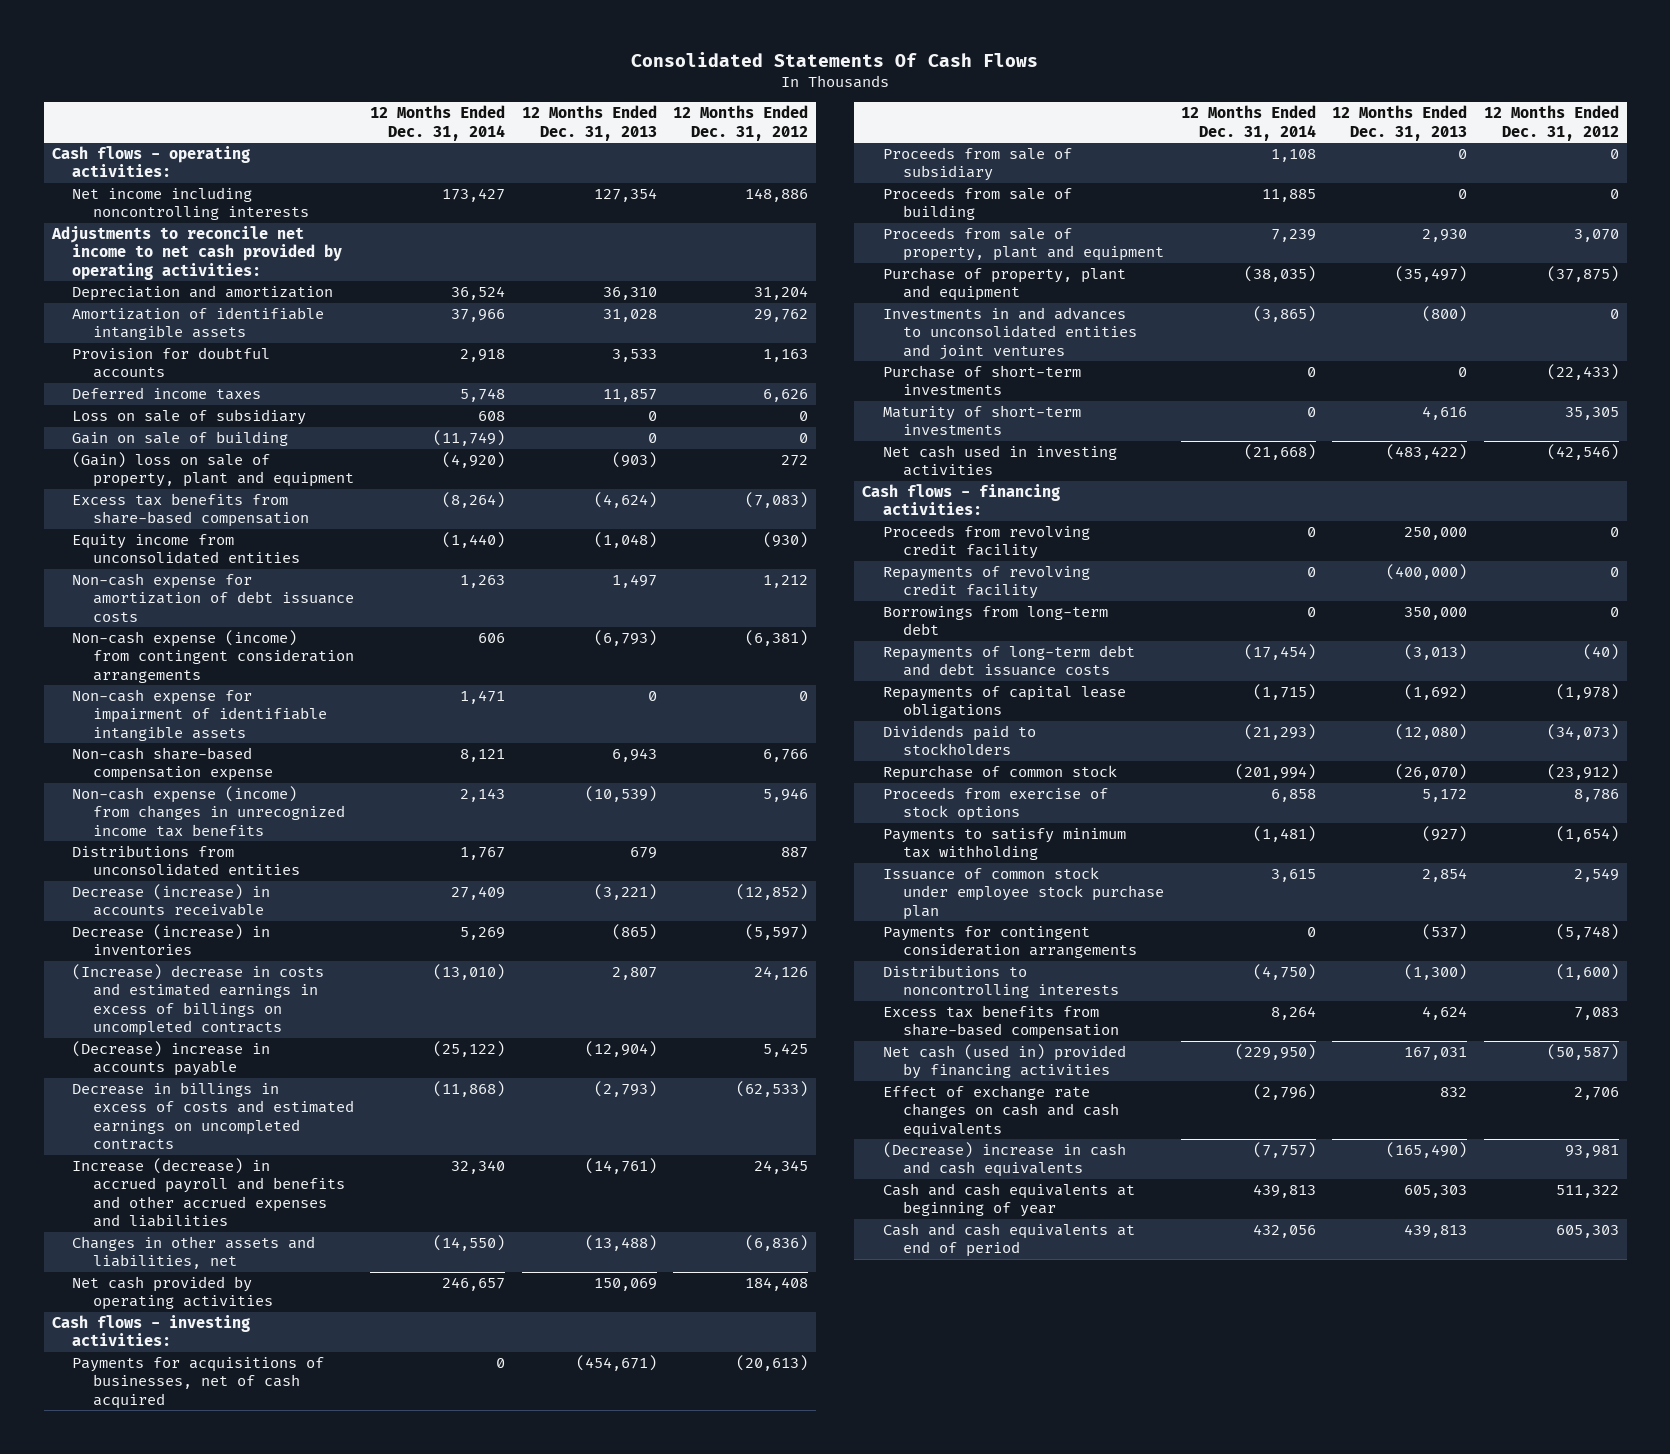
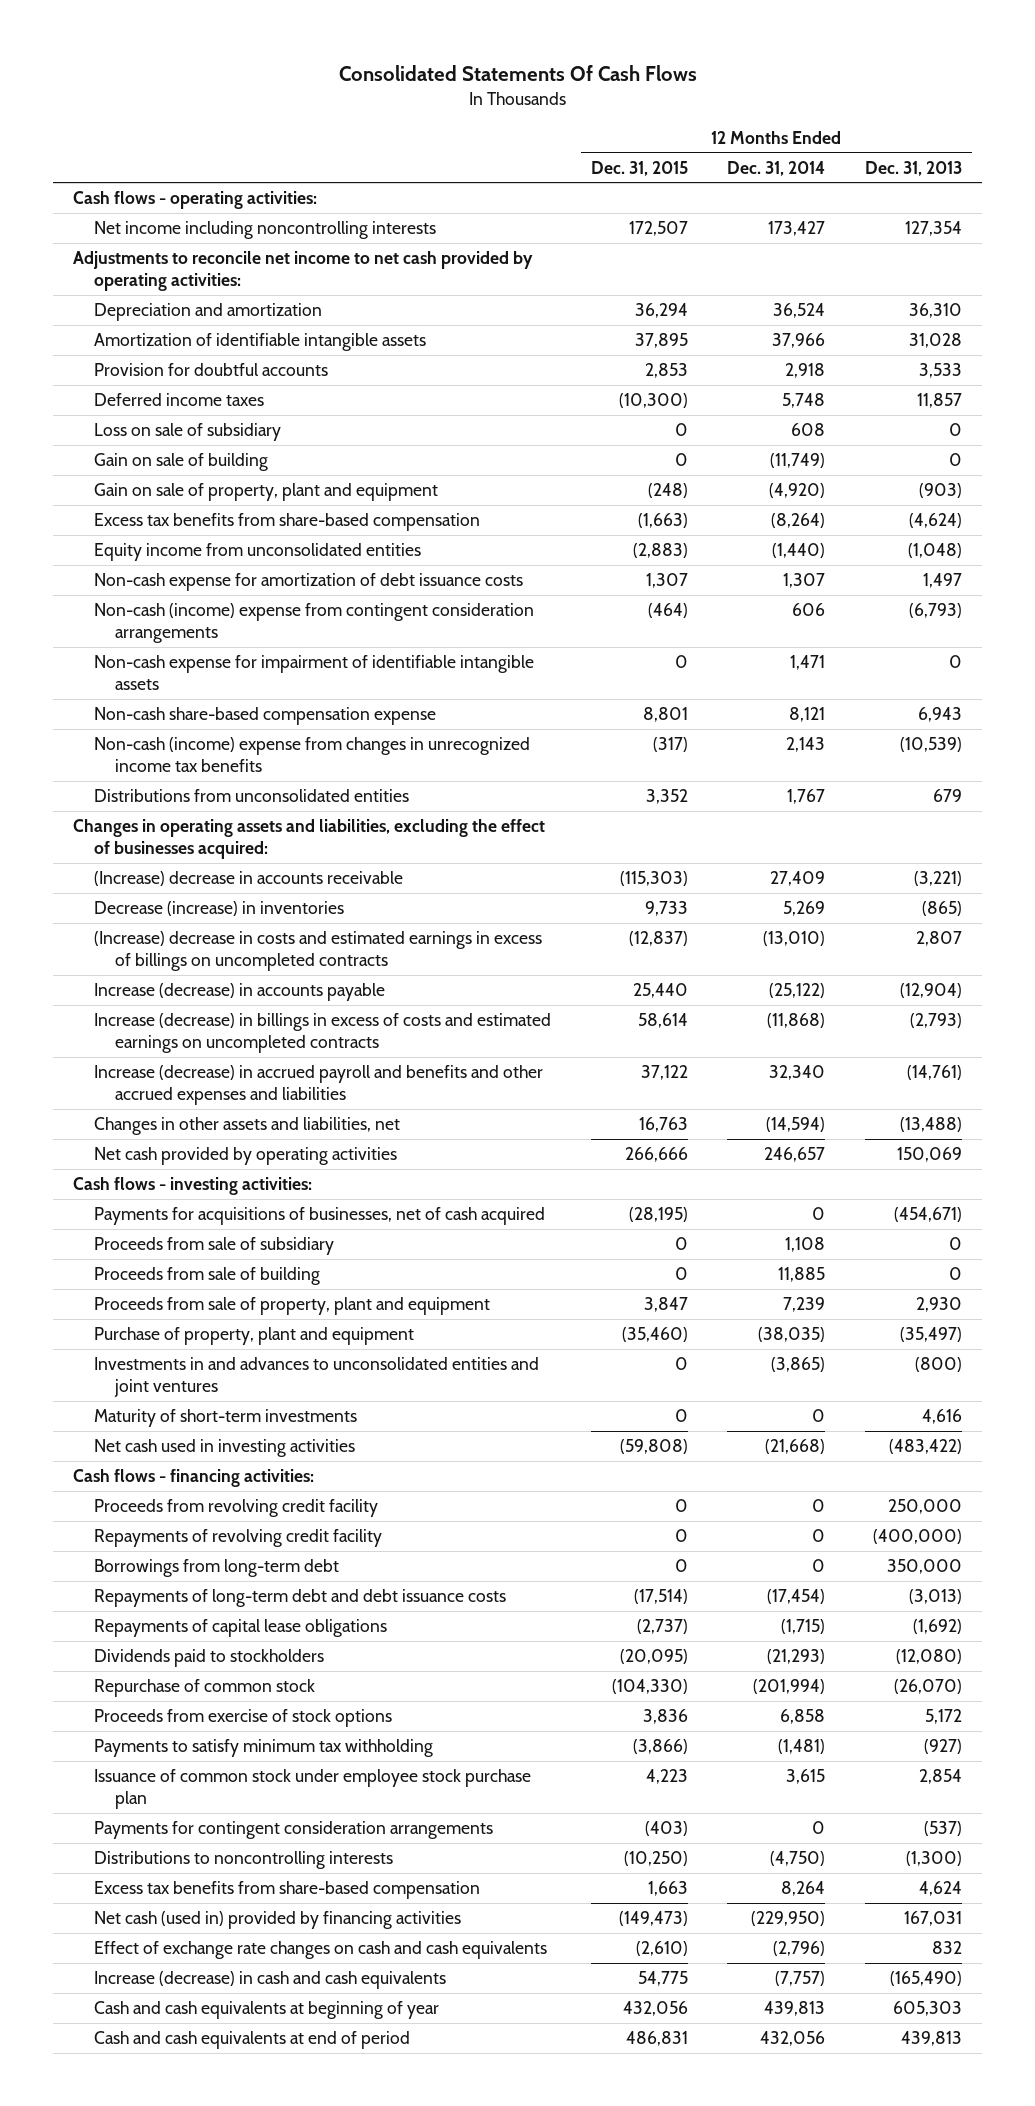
- | 12 Months Ended Dec. 31, 2014 | 12 Months Ended Dec. 31, 2013 | 12 Months Ended Dec. 31, 2012
+ | 12 Months Ended Dec. 31, 2015 | 12 Months Ended Dec. 31, 2014 | 12 Months Ended Dec. 31, 2013
- (Gain) loss on sale of property, plant and equipment | (4,920) | (903) | 272
+ Gain on sale of property, plant and equipment | (248) | (4,920) | (903)
- Non-cash expense for amortization of debt issuance costs | 1,263 | 1,497 | 1,212
- Non-cash expense (income) from contingent consideration arrangements | 606 | (6,793) | (6,381)
+ Non-cash expense for amortization of debt issuance costs | 1,307 | 1,307 | 1,497
+ Non-cash (income) expense from contingent consideration arrangements | (464) | 606 | (6,793)
- Non-cash expense (income) from changes in unrecognized income tax benefits | 2,143 | (10,539) | 5,946
+ Non-cash (income) expense from changes in unrecognized income tax benefits | (317) | 2,143 | (10,539)
- Decrease (increase) in accounts receivable | 27,409 | (3,221) | (12,852)
+ Changes in operating assets and liabilities, excluding the effect of businesses acquired:
+ (Increase) decrease in accounts receivable | (115,303) | 27,409 | (3,221)
- (Decrease) increase in accounts payable | (25,122) | (12,904) | 5,425
- Decrease in billings in excess of costs and estimated earnings on uncompleted contracts | (11,868) | (2,793) | (62,533)
+ Increase (decrease) in accounts payable | 25,440 | (25,122) | (12,904)
+ Increase (decrease) in billings in excess of costs and estimated earnings on uncompleted contracts | 58,614 | (11,868) | (2,793)
- Changes in other assets and liabilities, net | (14,550) | (13,488) | (6,836)
+ Changes in other assets and liabilities, net | 16,763 | (14,594) | (13,488)
- Purchase of short-term investments | 0 | 0 | (22,433)
- (Decrease) increase in cash and cash equivalents | (7,757) | (165,490) | 93,981
+ Increase (decrease) in cash and cash equivalents | 54,775 | (7,757) | (165,490)

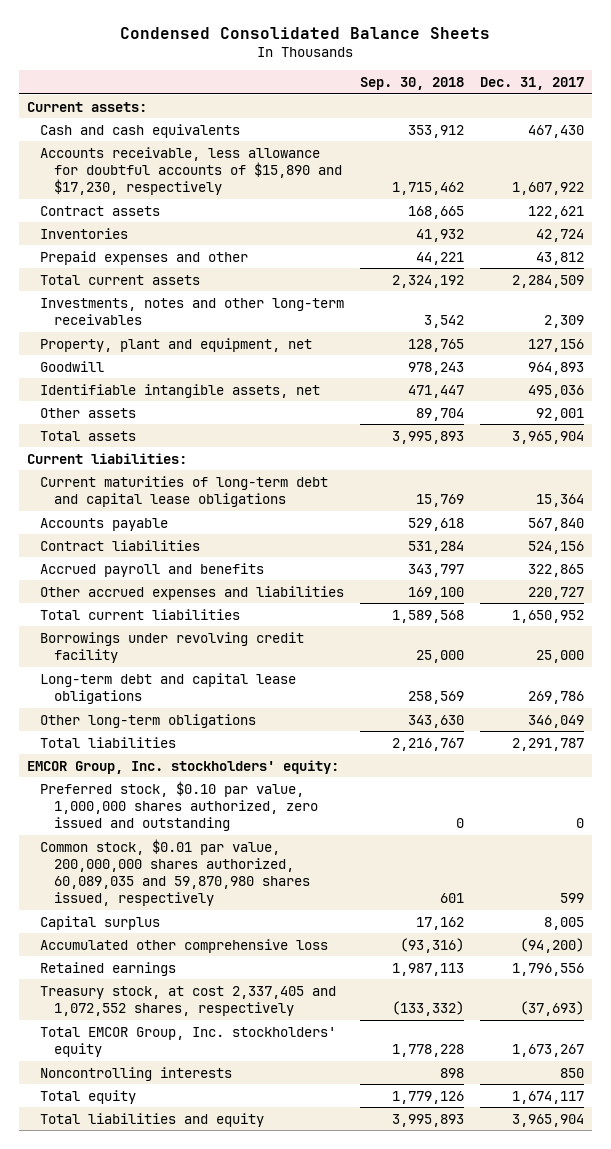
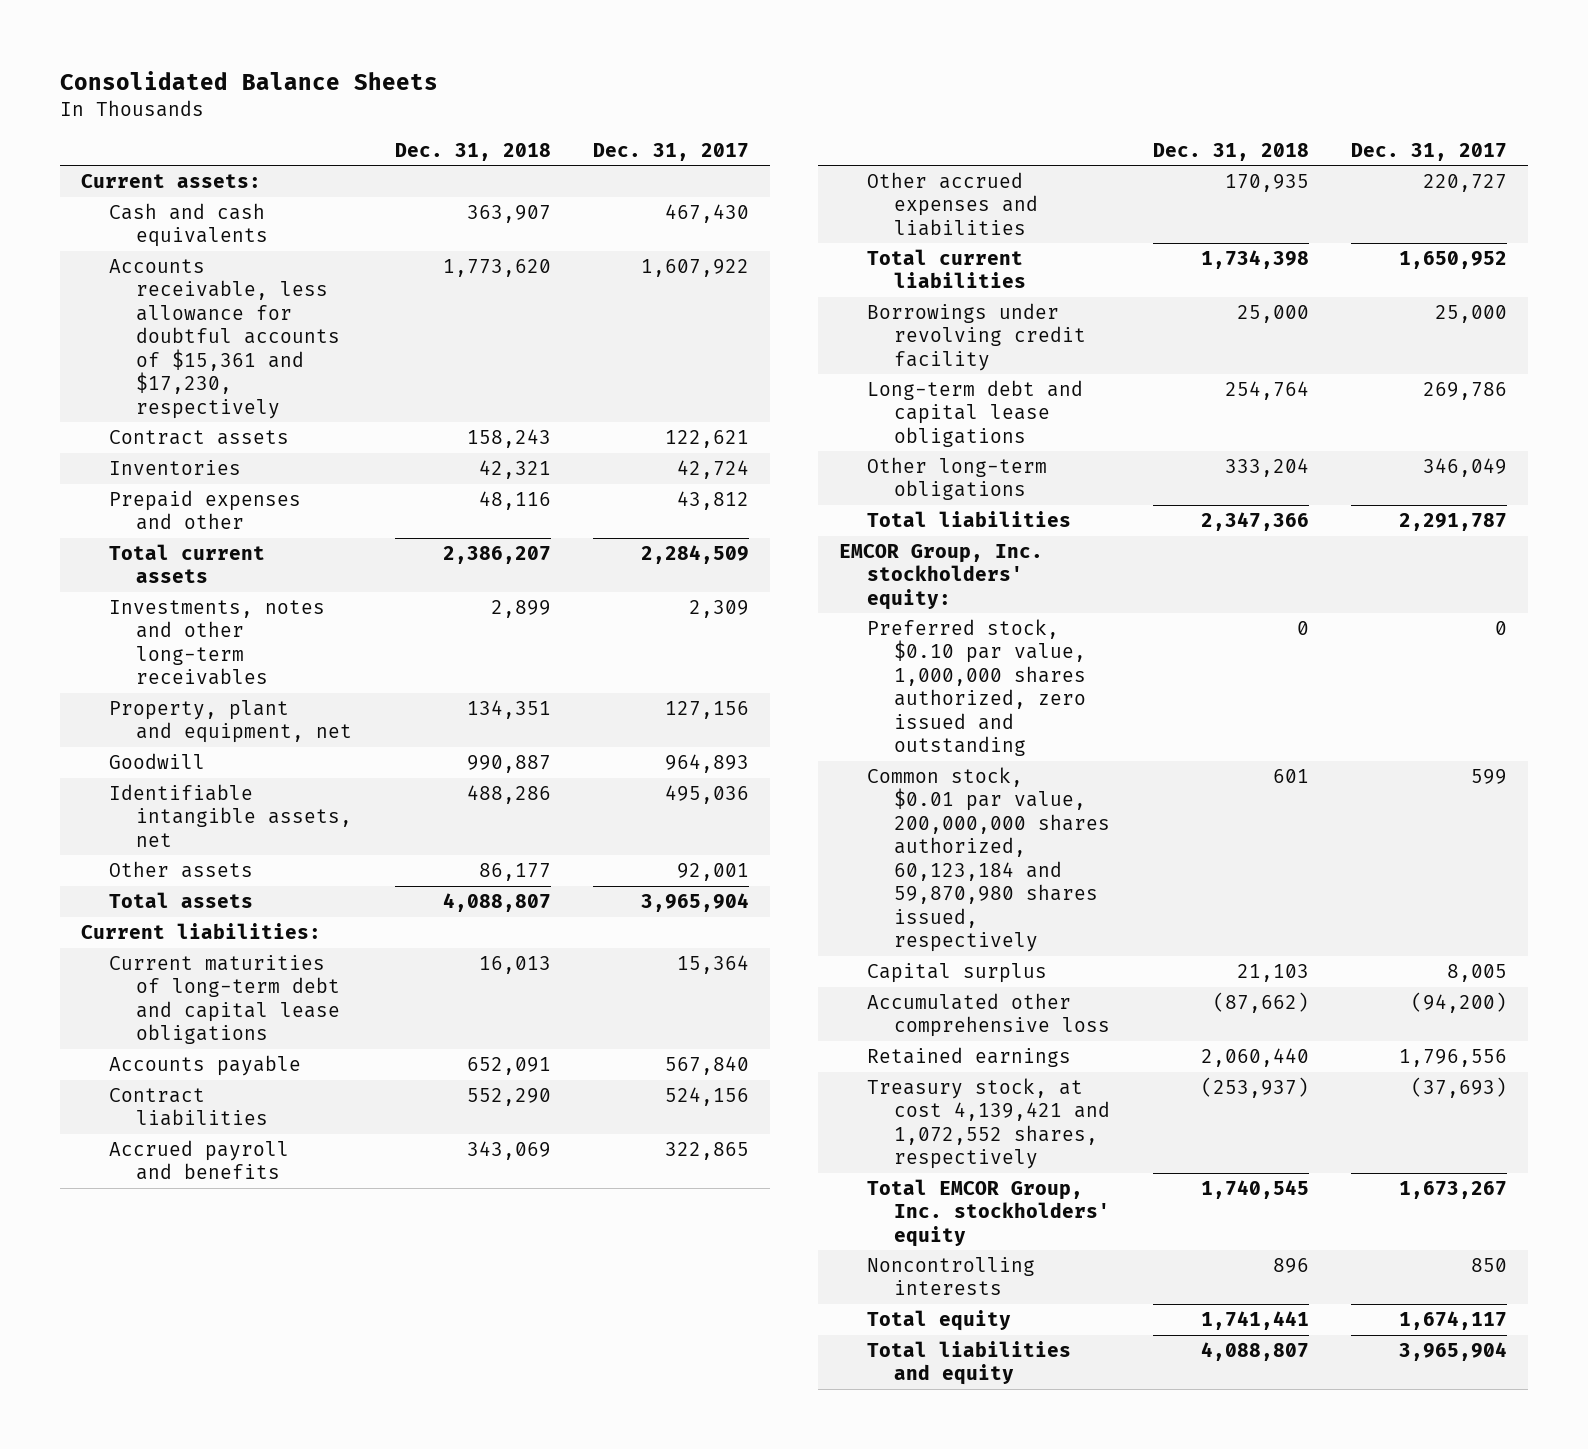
- Condensed Consolidated Balance Sheets
+ Consolidated Balance Sheets
- | Sep. 30, 2018 | Dec. 31, 2017
+ | Dec. 31, 2018 | Dec. 31, 2017
- Accounts receivable, less allowance for doubtful accounts of $15,890 and $17,230, respectively | 1,715,462 | 1,607,922
+ Accounts receivable, less allowance for doubtful accounts of $15,361 and $17,230, respectively | 1,773,620 | 1,607,922
- Common stock, $0.01 par value, 200,000,000 shares authorized, 60,089,035 and 59,870,980 shares issued, respectively | 601 | 599
+ Common stock, $0.01 par value, 200,000,000 shares authorized, 60,123,184 and 59,870,980 shares issued, respectively | 601 | 599
- Treasury stock, at cost 2,337,405 and 1,072,552 shares, respectively | (133,332) | (37,693)
+ Treasury stock, at cost 4,139,421 and 1,072,552 shares, respectively | (253,937) | (37,693)

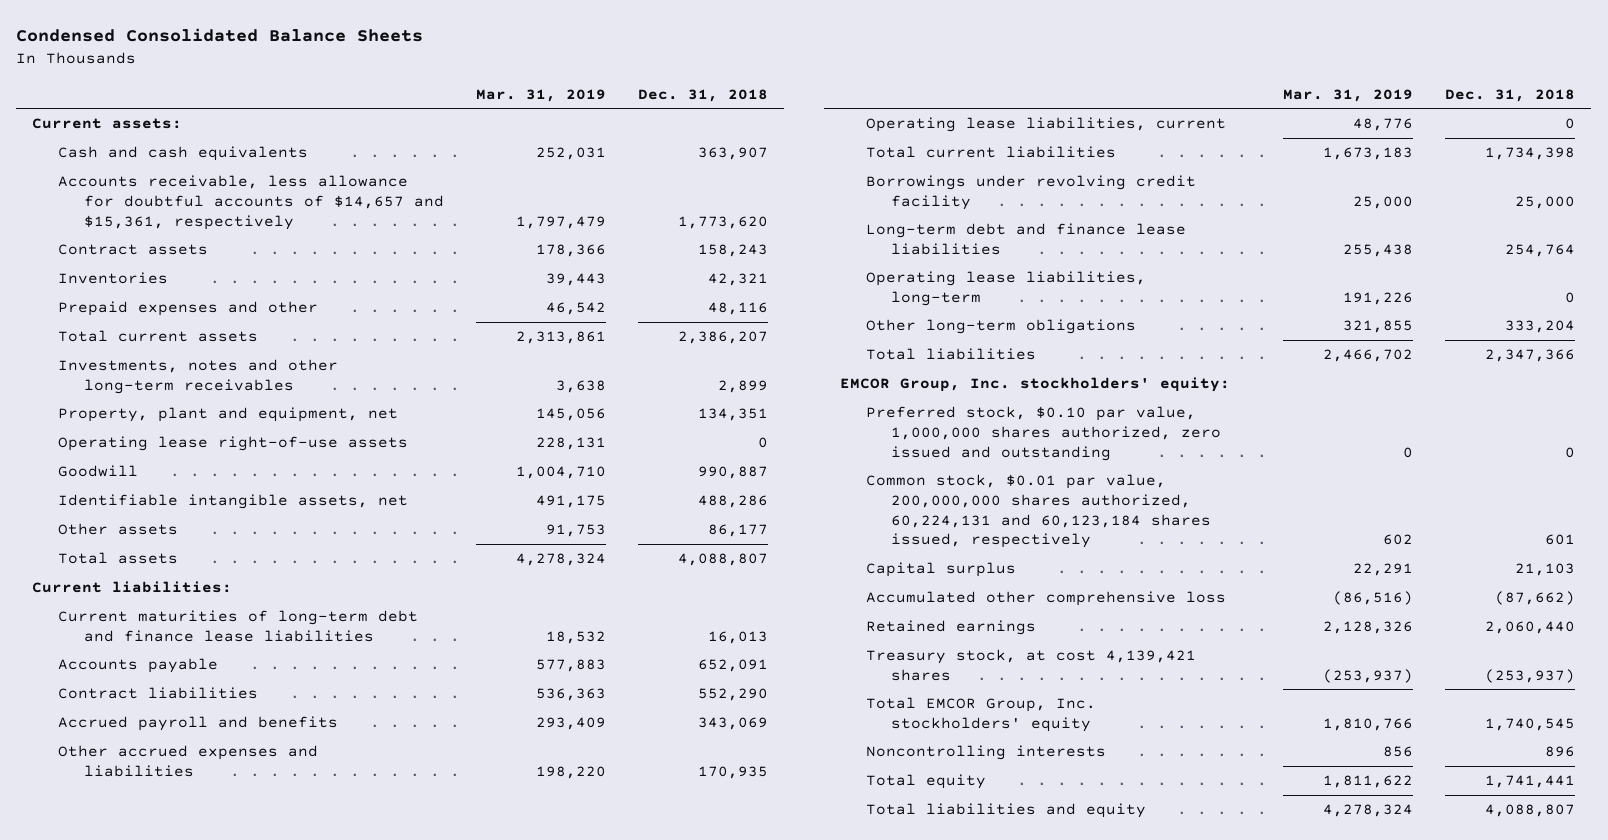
- Consolidated Balance Sheets
+ Condensed Consolidated Balance Sheets
- | Dec. 31, 2018 | Dec. 31, 2017
+ | Mar. 31, 2019 | Dec. 31, 2018
- Accounts receivable, less allowance for doubtful accounts of $15,361 and $17,230, respectively | 1,773,620 | 1,607,922
+ Accounts receivable, less allowance for doubtful accounts of $14,657 and $15,361, respectively | 1,797,479 | 1,773,620
+ Operating lease right-of-use assets | 228,131 | 0
- Current maturities of long-term debt and capital lease obligations | 16,013 | 15,364
+ Current maturities of long-term debt and finance lease liabilities | 18,532 | 16,013
+ Operating lease liabilities, current | 48,776 | 0
- Long-term debt and capital lease obligations | 254,764 | 269,786
+ Long-term debt and finance lease liabilities | 255,438 | 254,764
+ Operating lease liabilities, long-term | 191,226 | 0
- Common stock, $0.01 par value, 200,000,000 shares authorized, 60,123,184 and 59,870,980 shares issued, respectively | 601 | 599
+ Common stock, $0.01 par value, 200,000,000 shares authorized, 60,224,131 and 60,123,184 shares issued, respectively | 602 | 601
- Treasury stock, at cost 4,139,421 and 1,072,552 shares, respectively | (253,937) | (37,693)
+ Treasury stock, at cost 4,139,421 shares | (253,937) | (253,937)

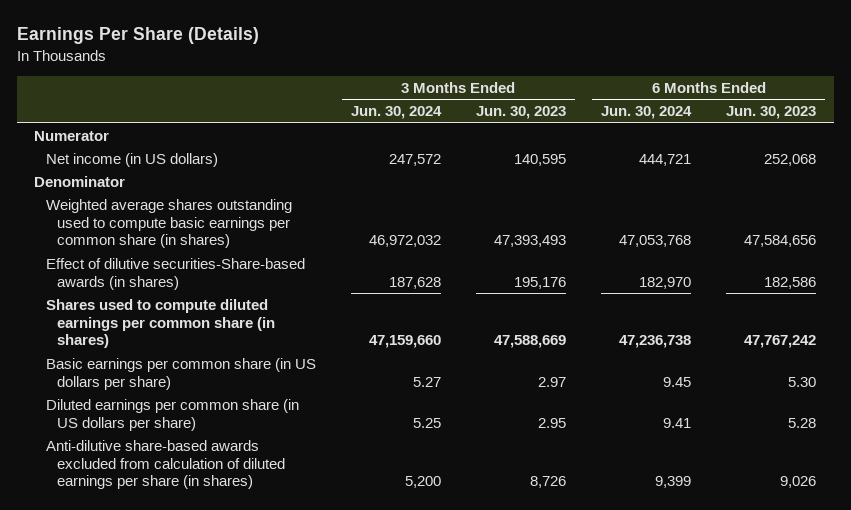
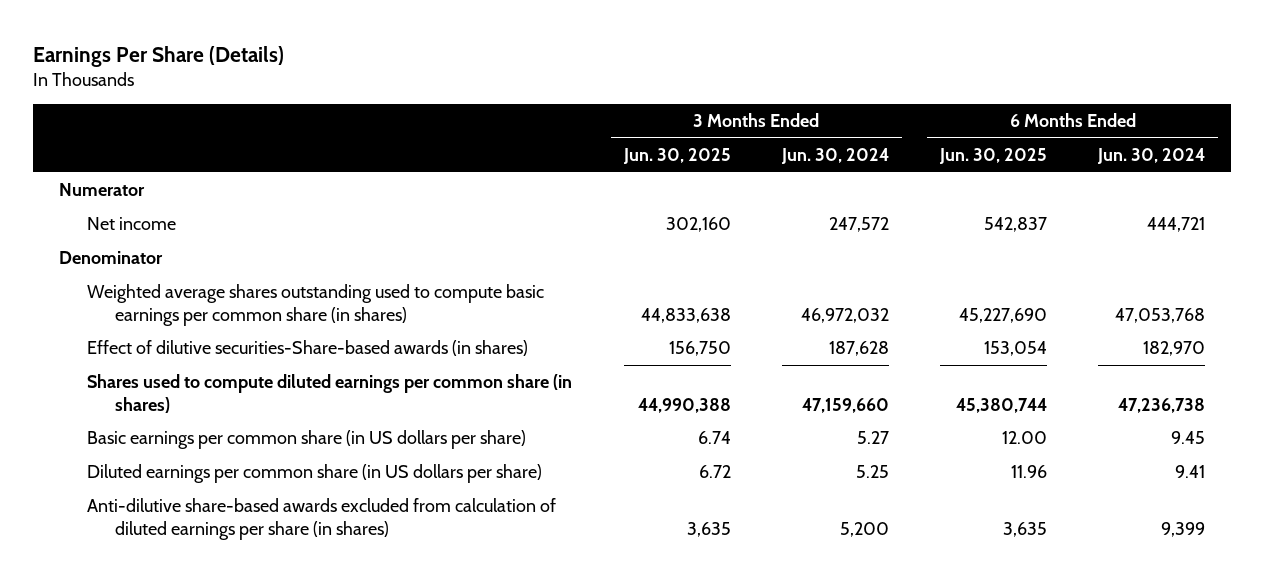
- | 3 Months Ended Jun. 30, 2024 | 3 Months Ended Jun. 30, 2023 | 6 Months Ended Jun. 30, 2024 | 6 Months Ended Jun. 30, 2023
+ | 3 Months Ended Jun. 30, 2025 | 3 Months Ended Jun. 30, 2024 | 6 Months Ended Jun. 30, 2025 | 6 Months Ended Jun. 30, 2024
- Net income (in US dollars) | 247,572 | 140,595 | 444,721 | 252,068
+ Net income | 302,160 | 247,572 | 542,837 | 444,721

